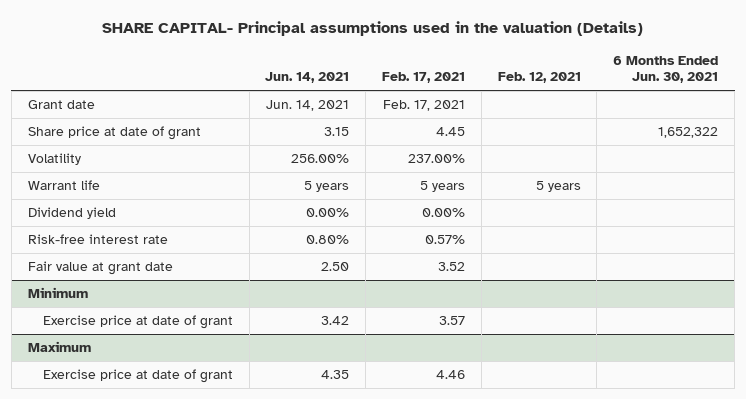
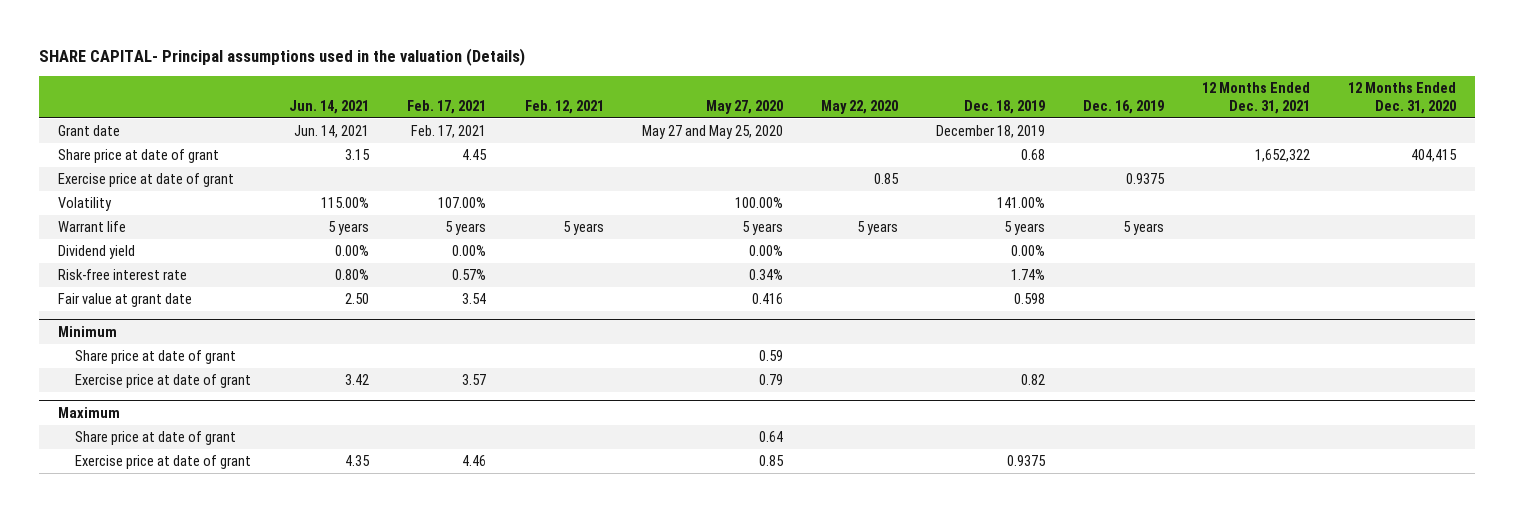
- | Jun. 14, 2021 | Feb. 17, 2021 | Feb. 12, 2021 | 6 Months Ended Jun. 30, 2021
+ | Jun. 14, 2021 | Feb. 17, 2021 | Feb. 12, 2021 | May 27, 2020 | May 22, 2020 | Dec. 18, 2019 | Dec. 16, 2019 | 12 Months Ended Dec. 31, 2021 | 12 Months Ended Dec. 31, 2020
- Volatility | 256.00% | 237.00% | |
+ Exercise price at date of grant | | | | | 0.85 | | 0.9375 | |
+ Volatility | 115.00% | 107.00% | | 100.00% | | 141.00% | | |
- Fair value at grant date | 2.50 | 3.52 | |
+ Fair value at grant date | 2.50 | 3.54 | | 0.416 | | 0.598 | | |
@ Minimum
+ Share price at date of grant | | | | 0.59 | | | | |
@ Maximum
+ Share price at date of grant | | | | 0.64 | | | | |

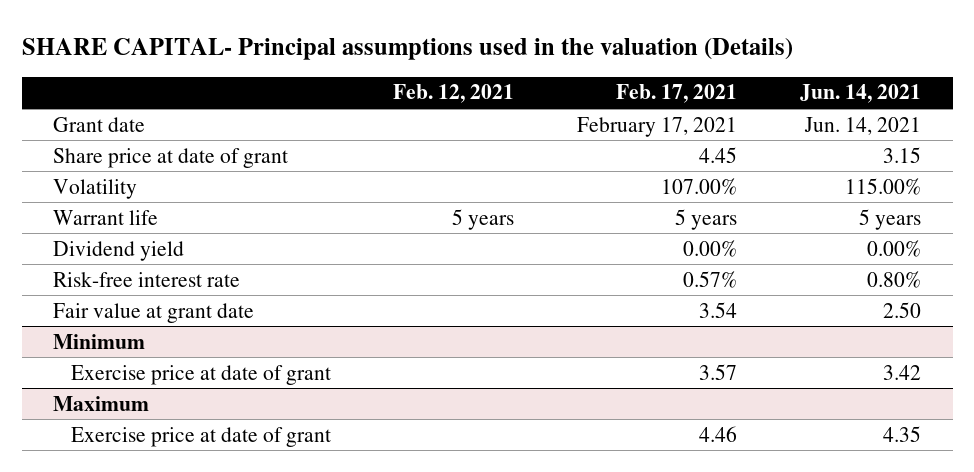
- | Jun. 14, 2021 | Feb. 17, 2021 | Feb. 12, 2021 | May 27, 2020 | May 22, 2020 | Dec. 18, 2019 | Dec. 16, 2019 | 12 Months Ended Dec. 31, 2021 | 12 Months Ended Dec. 31, 2020
+ | Feb. 12, 2021 | Feb. 17, 2021 | Jun. 14, 2021
- Grant date | Jun. 14, 2021 | Feb. 17, 2021 | | May 27 and May 25, 2020 | | December 18, 2019 | | |
+ Grant date | | February 17, 2021 | Jun. 14, 2021
- Exercise price at date of grant | | | | | 0.85 | | 0.9375 | |
@ Minimum
- Share price at date of grant | | | | 0.59 | | | | |
@ Maximum
- Share price at date of grant | | | | 0.64 | | | | |

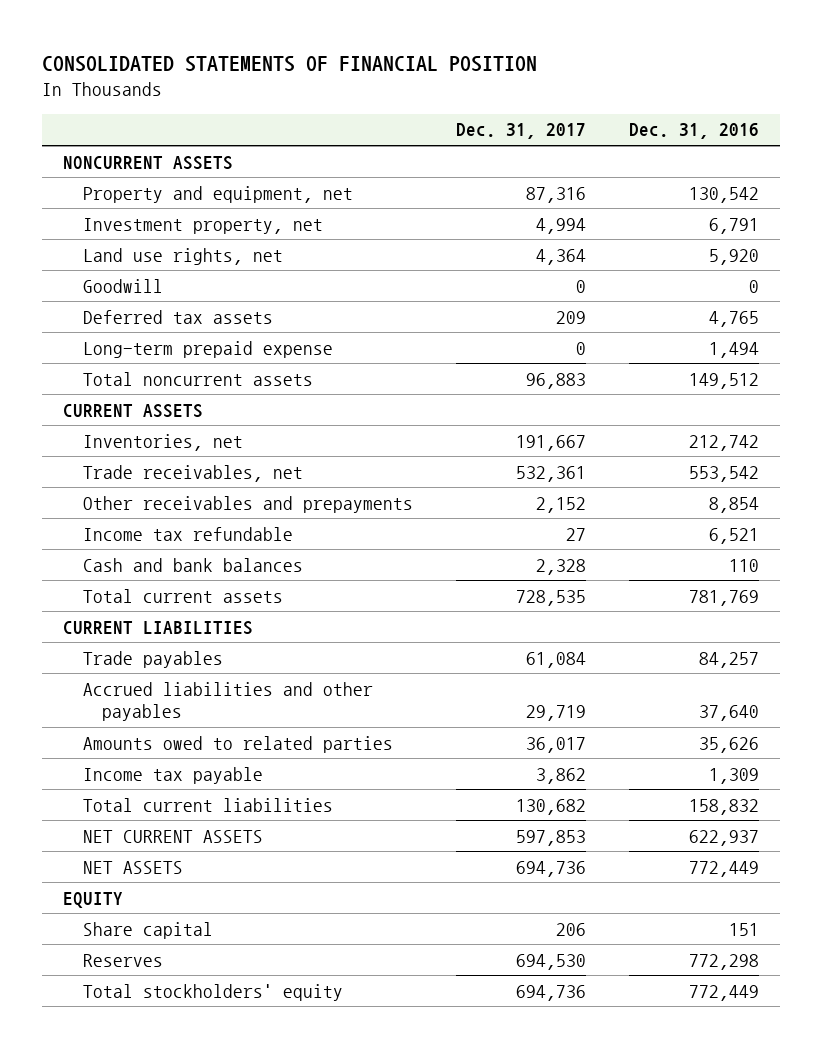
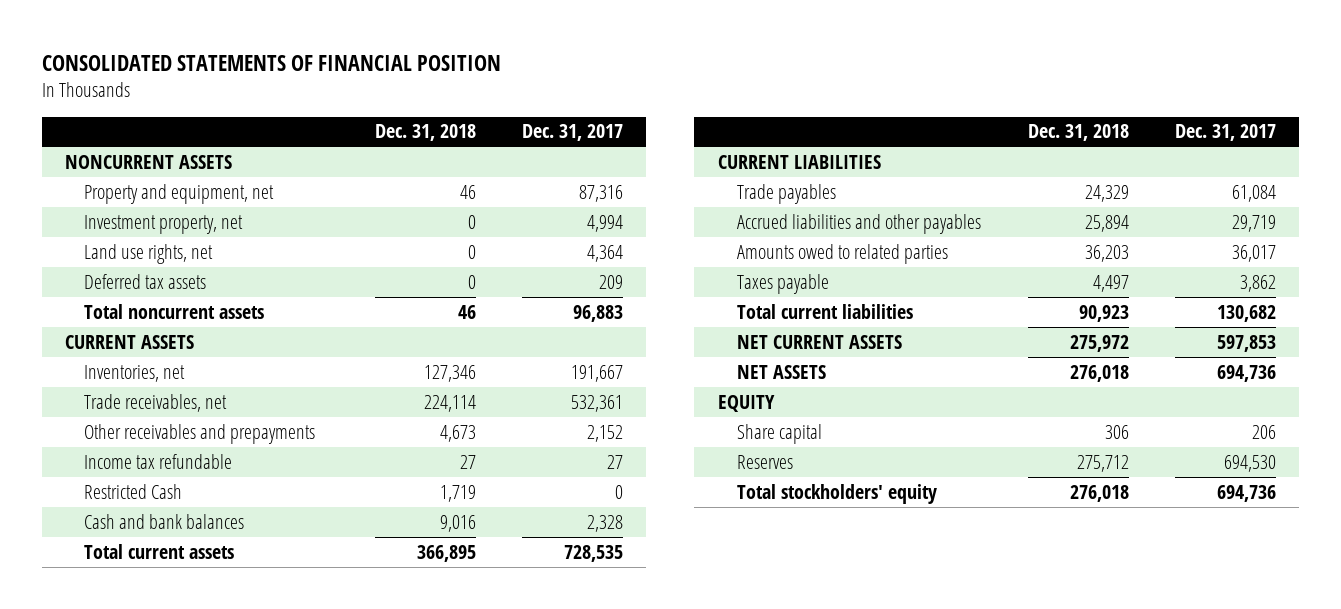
- | Dec. 31, 2017 | Dec. 31, 2016
+ | Dec. 31, 2018 | Dec. 31, 2017
- Goodwill | 0 | 0
- Long-term prepaid expense | 0 | 1,494
+ Restricted Cash | 1,719 | 0
- Income tax payable | 3,862 | 1,309
+ Taxes payable | 4,497 | 3,862

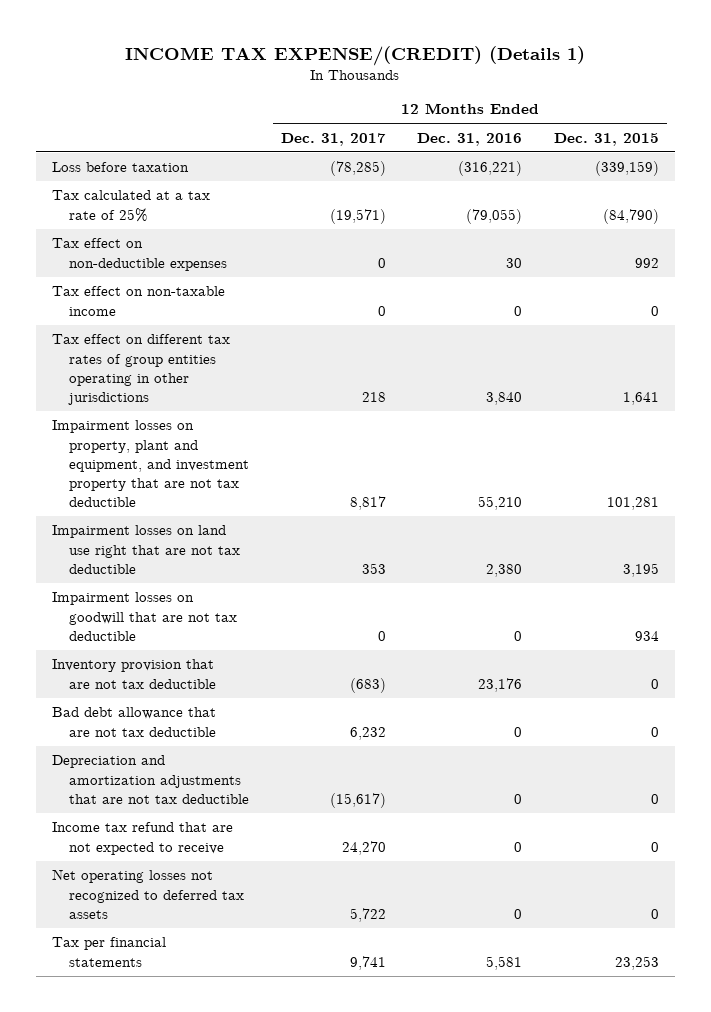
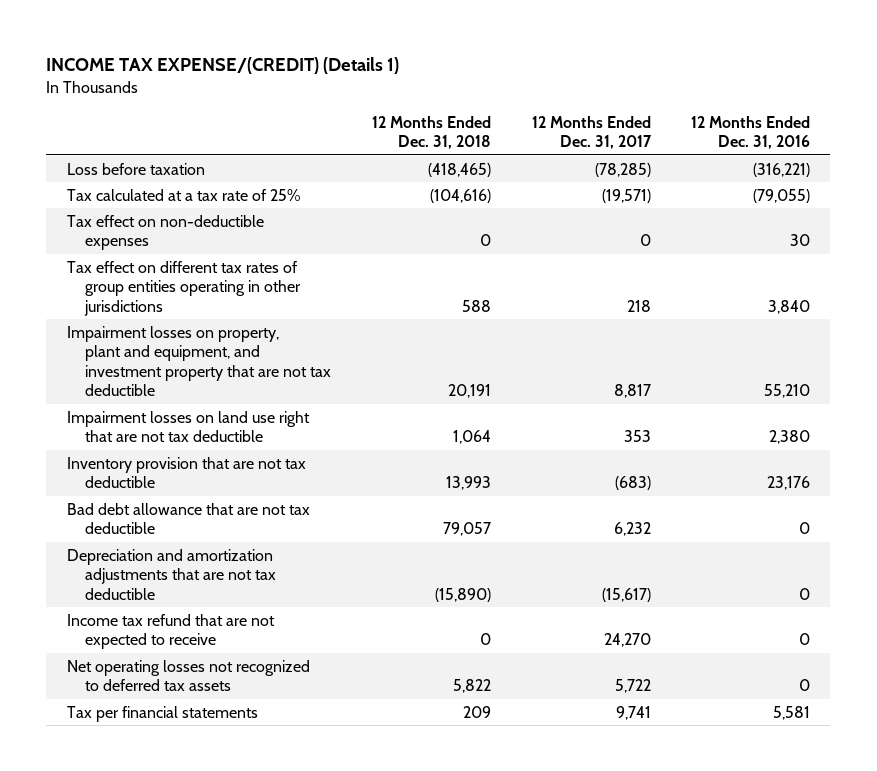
- | 12 Months Ended Dec. 31, 2017 | 12 Months Ended Dec. 31, 2016 | 12 Months Ended Dec. 31, 2015
+ | 12 Months Ended Dec. 31, 2018 | 12 Months Ended Dec. 31, 2017 | 12 Months Ended Dec. 31, 2016
- Tax effect on non-taxable income | 0 | 0 | 0
- Impairment losses on goodwill that are not tax deductible | 0 | 0 | 934

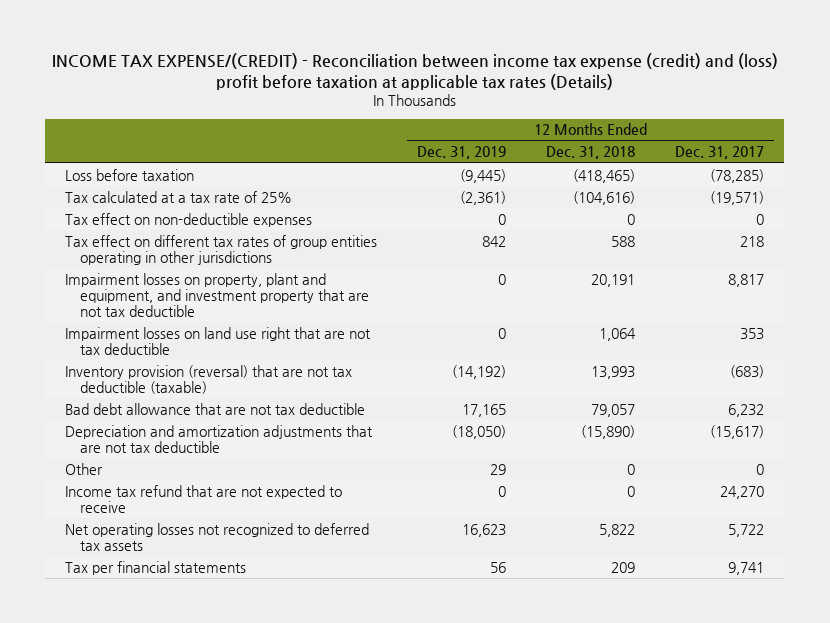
- INCOME TAX EXPENSE/(CREDIT) (Details 1)
+ INCOME TAX EXPENSE/(CREDIT) - Reconciliation between income tax expense (credit) and (loss) profit before taxation at applicable tax rates (Details)
- | 12 Months Ended Dec. 31, 2018 | 12 Months Ended Dec. 31, 2017 | 12 Months Ended Dec. 31, 2016
+ | 12 Months Ended Dec. 31, 2019 | 12 Months Ended Dec. 31, 2018 | 12 Months Ended Dec. 31, 2017
- Inventory provision that are not tax deductible | 13,993 | (683) | 23,176
+ Inventory provision (reversal) that are not tax deductible (taxable) | (14,192) | 13,993 | (683)
+ Other | 29 | 0 | 0

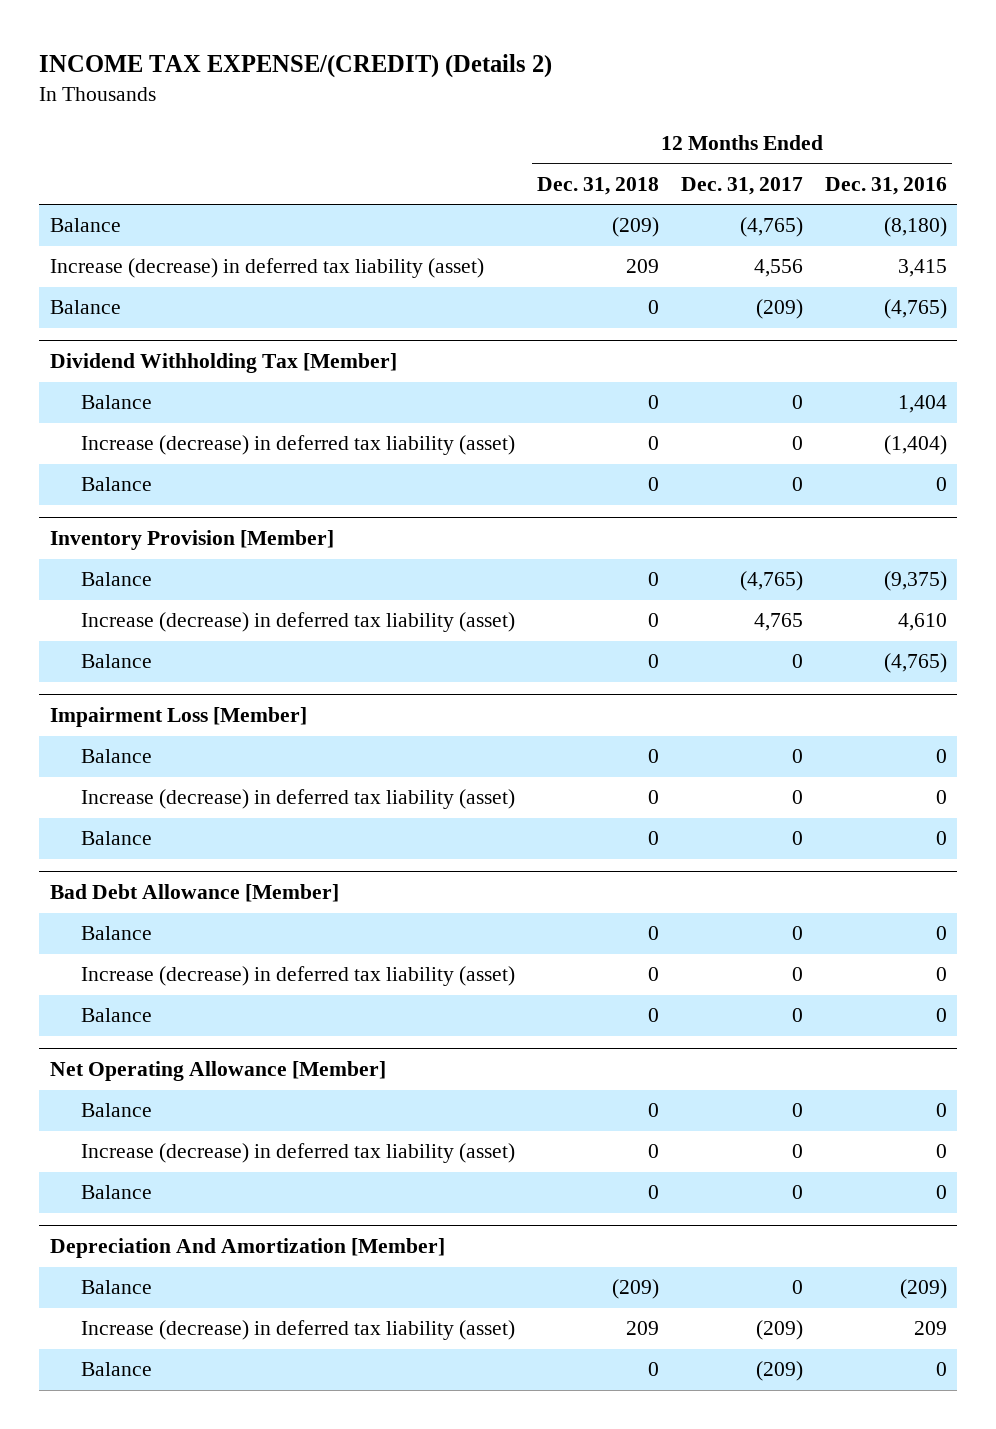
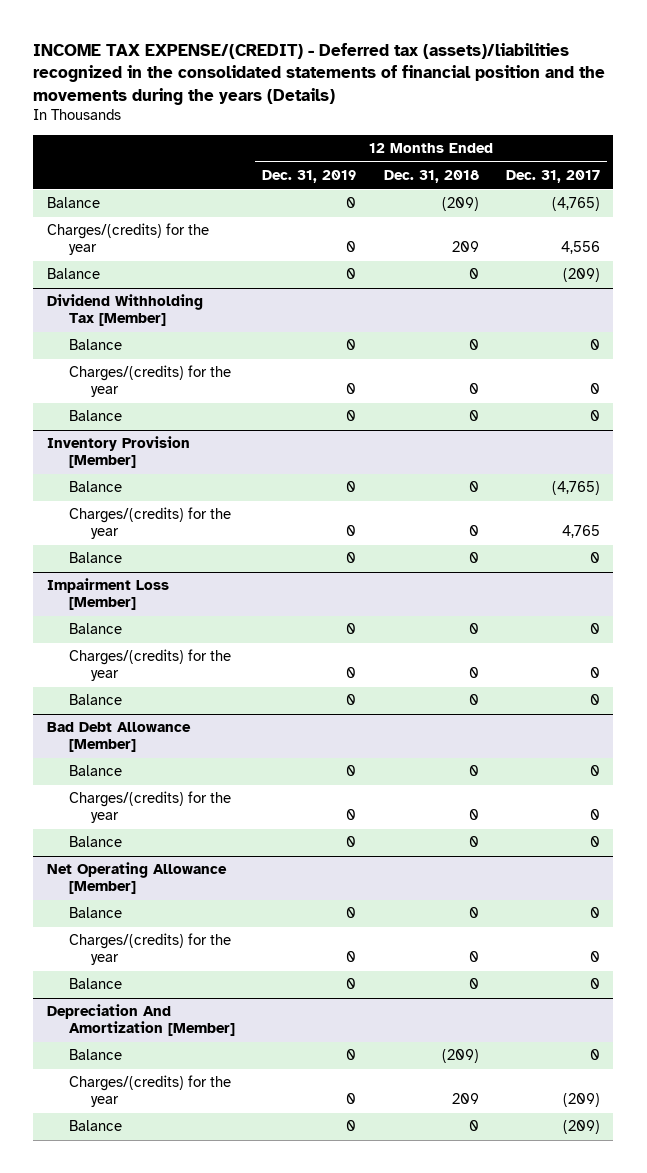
- INCOME TAX EXPENSE/(CREDIT) (Details 2)
+ INCOME TAX EXPENSE/(CREDIT) - Deferred tax (assets)/liabilities recognized in the consolidated statements of financial position and the movements during the years (Details)
- | 12 Months Ended Dec. 31, 2018 | 12 Months Ended Dec. 31, 2017 | 12 Months Ended Dec. 31, 2016
+ | 12 Months Ended Dec. 31, 2019 | 12 Months Ended Dec. 31, 2018 | 12 Months Ended Dec. 31, 2017
- Increase (decrease) in deferred tax liability (asset) | 209 | 4,556 | 3,415
+ Charges/(credits) for the year | 0 | 209 | 4,556
@ Dividend Withholding Tax [Member]
- Increase (decrease) in deferred tax liability (asset) | 0 | 0 | (1,404)
+ Charges/(credits) for the year | 0 | 0 | 0
@ Inventory Provision [Member]
- Increase (decrease) in deferred tax liability (asset) | 0 | 4,765 | 4,610
+ Charges/(credits) for the year | 0 | 0 | 4,765
@ Impairment Loss [Member]
- Increase (decrease) in deferred tax liability (asset) | 0 | 0 | 0
+ Charges/(credits) for the year | 0 | 0 | 0
@ Bad Debt Allowance [Member]
- Increase (decrease) in deferred tax liability (asset) | 0 | 0 | 0
+ Charges/(credits) for the year | 0 | 0 | 0
@ Net Operating Allowance [Member]
- Increase (decrease) in deferred tax liability (asset) | 0 | 0 | 0
+ Charges/(credits) for the year | 0 | 0 | 0
@ Depreciation And Amortization [Member]
- Increase (decrease) in deferred tax liability (asset) | 209 | (209) | 209
+ Charges/(credits) for the year | 0 | 209 | (209)

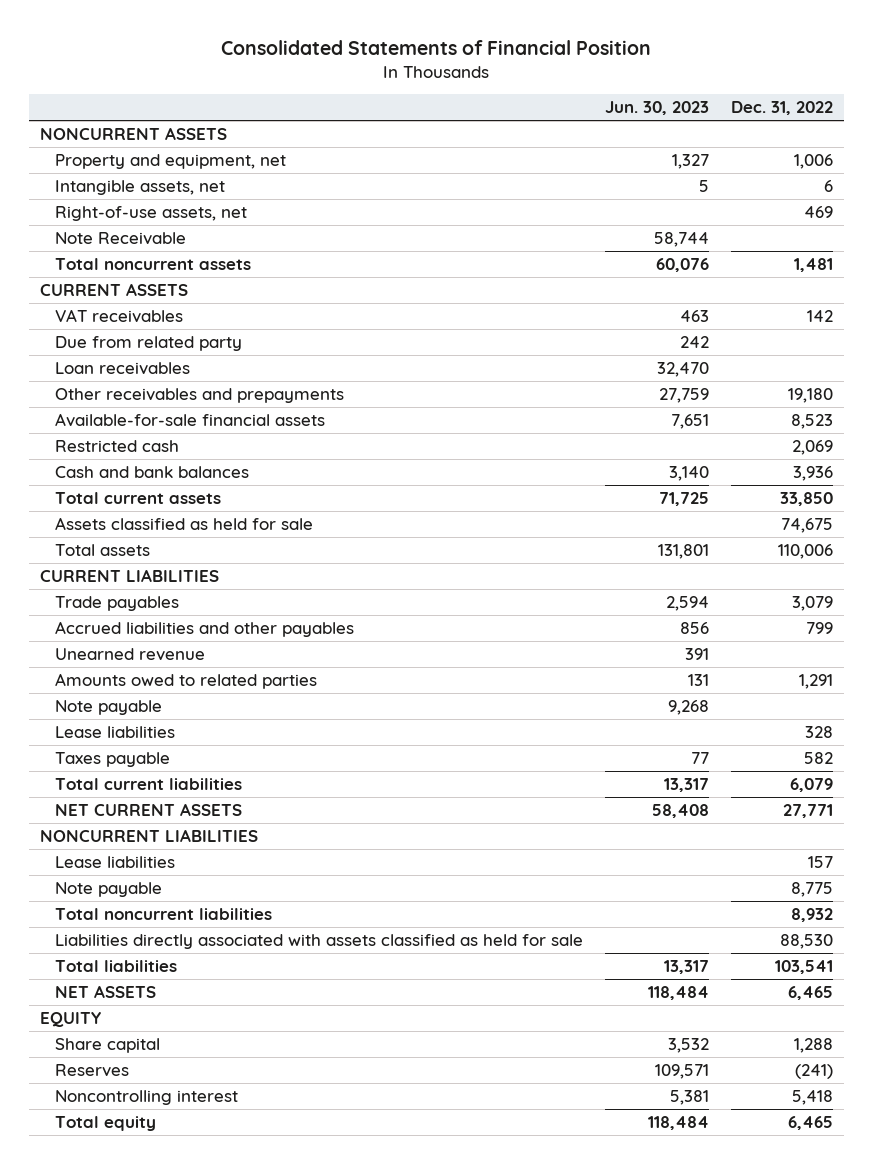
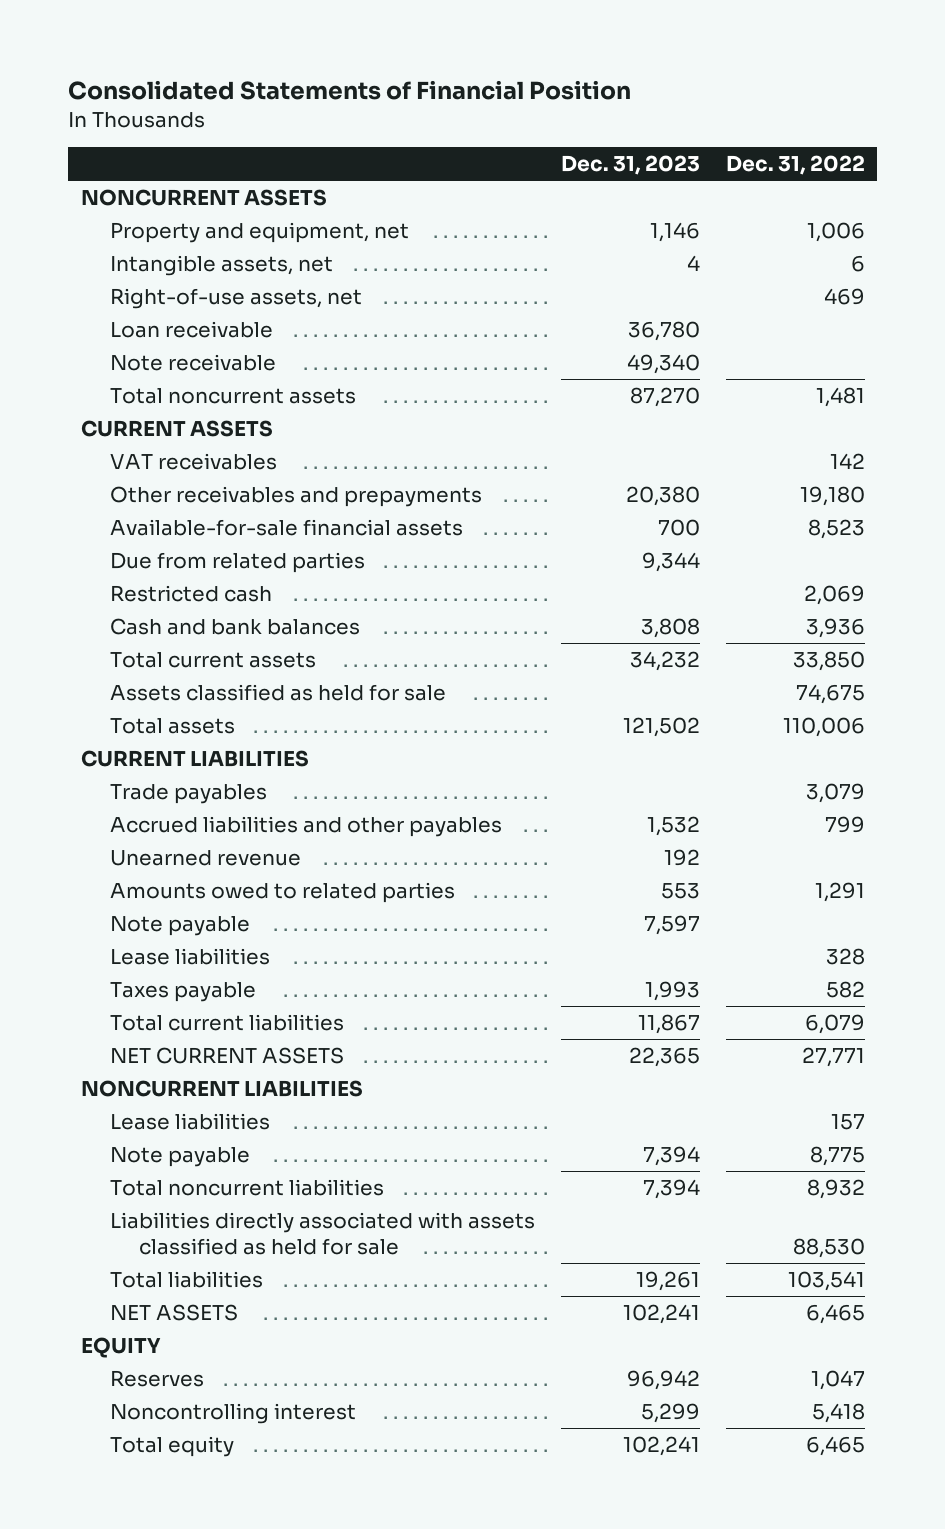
- | Jun. 30, 2023 | Dec. 31, 2022
+ | Dec. 31, 2023 | Dec. 31, 2022
- Note Receivable | 58,744 |
+ Loan receivable | 36,780 |
+ Note receivable | 49,340 |
- Due from related party | 242 |
- Loan receivables | 32,470 |
+ Due from related parties | 9,344 |
- Share capital | 3,532 | 1,288
- Reserves | 109,571 | (241)
+ Reserves | 96,942 | 1,047

